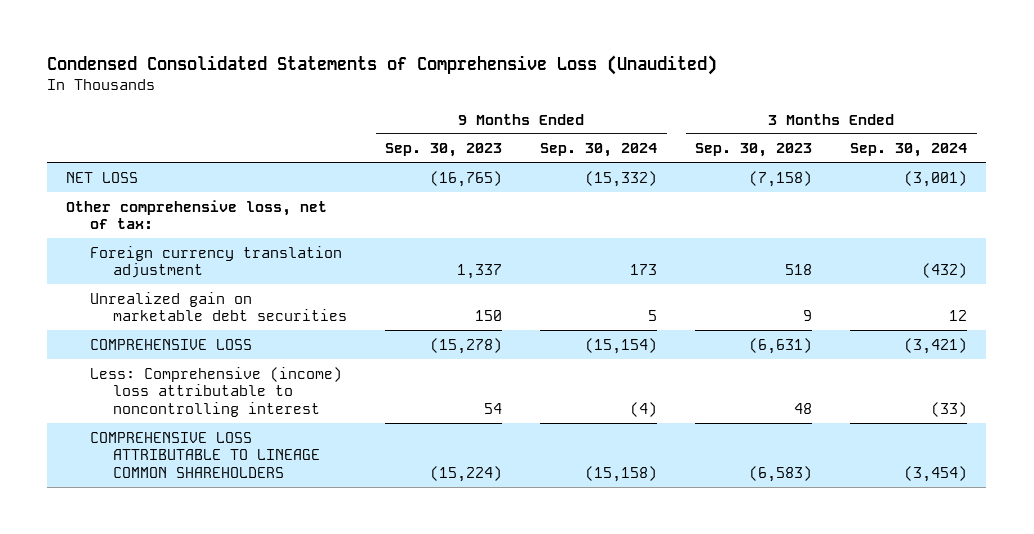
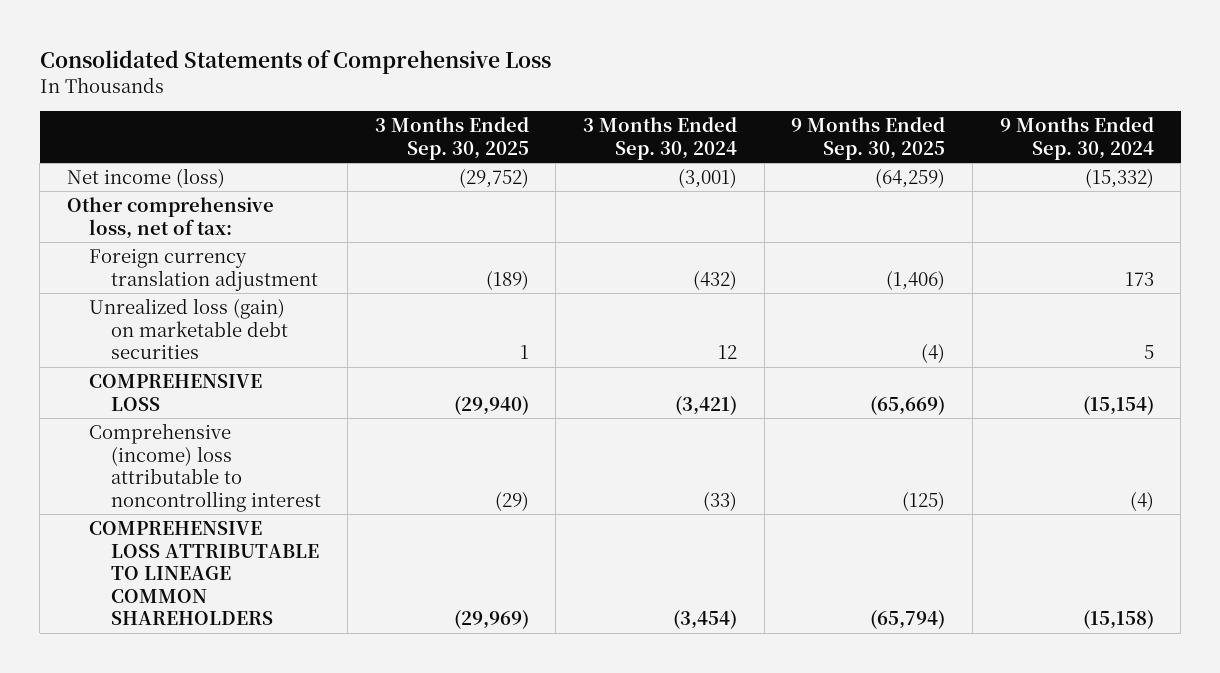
- Condensed Consolidated Statements of Comprehensive Loss (Unaudited)
+ Consolidated Statements of Comprehensive Loss
- | 9 Months Ended Sep. 30, 2023 | 9 Months Ended Sep. 30, 2024 | 3 Months Ended Sep. 30, 2023 | 3 Months Ended Sep. 30, 2024
+ | 3 Months Ended Sep. 30, 2025 | 3 Months Ended Sep. 30, 2024 | 9 Months Ended Sep. 30, 2025 | 9 Months Ended Sep. 30, 2024
- NET LOSS | (16,765) | (15,332) | (7,158) | (3,001)
+ Net income (loss) | (29,752) | (3,001) | (64,259) | (15,332)
- Unrealized gain on marketable debt securities | 150 | 5 | 9 | 12
+ Unrealized loss (gain) on marketable debt securities | 1 | 12 | (4) | 5
- Less: Comprehensive (income) loss attributable to noncontrolling interest | 54 | (4) | 48 | (33)
+ Comprehensive (income) loss attributable to noncontrolling interest | (29) | (33) | (125) | (4)

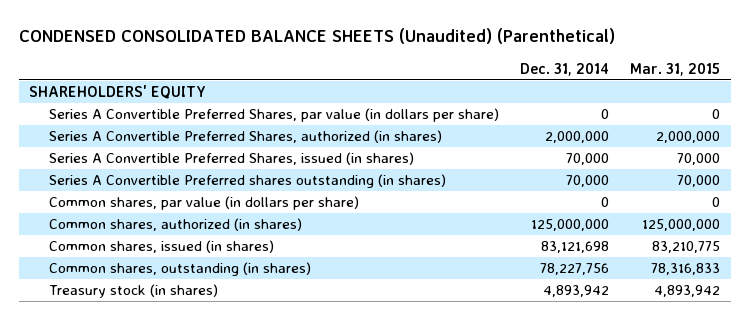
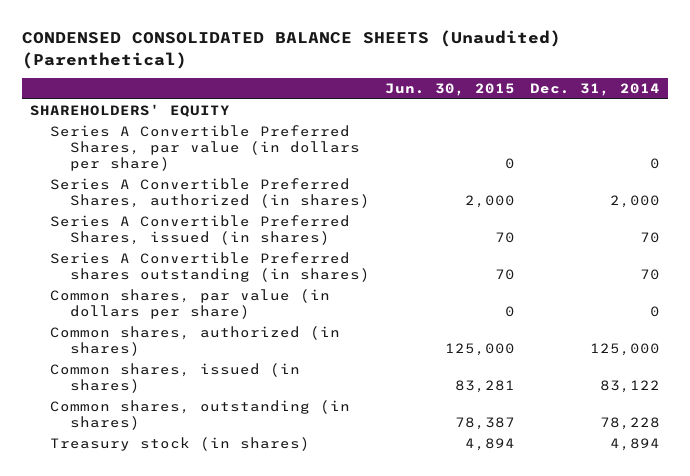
- | Dec. 31, 2014 | Mar. 31, 2015
+ | Jun. 30, 2015 | Dec. 31, 2014
- Series A Convertible Preferred Shares, authorized (in shares) | 2,000,000 | 2,000,000
- Series A Convertible Preferred Shares, issued (in shares) | 70,000 | 70,000
- Series A Convertible Preferred shares outstanding (in shares) | 70,000 | 70,000
+ Series A Convertible Preferred Shares, authorized (in shares) | 2,000 | 2,000
+ Series A Convertible Preferred Shares, issued (in shares) | 70 | 70
+ Series A Convertible Preferred shares outstanding (in shares) | 70 | 70
- Common shares, authorized (in shares) | 125,000,000 | 125,000,000
- Common shares, issued (in shares) | 83,121,698 | 83,210,775
- Common shares, outstanding (in shares) | 78,227,756 | 78,316,833
- Treasury stock (in shares) | 4,893,942 | 4,893,942
+ Common shares, authorized (in shares) | 125,000 | 125,000
+ Common shares, issued (in shares) | 83,281 | 83,122
+ Common shares, outstanding (in shares) | 78,387 | 78,228
+ Treasury stock (in shares) | 4,894 | 4,894

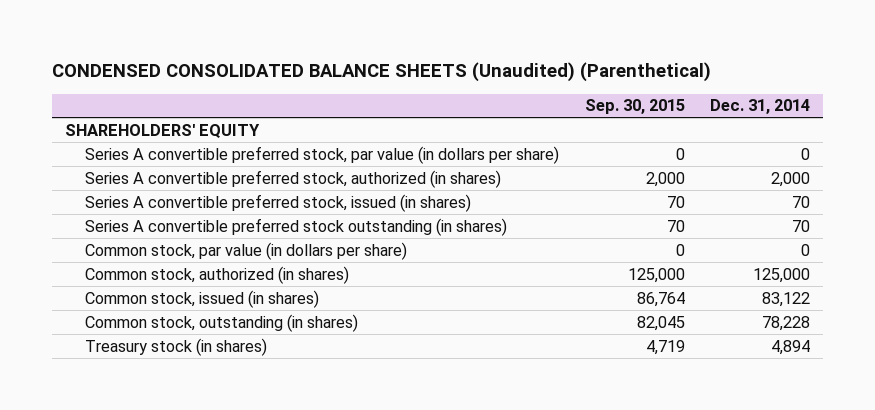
- | Jun. 30, 2015 | Dec. 31, 2014
+ | Sep. 30, 2015 | Dec. 31, 2014
- Series A Convertible Preferred Shares, par value (in dollars per share) | 0 | 0
- Series A Convertible Preferred Shares, authorized (in shares) | 2,000 | 2,000
- Series A Convertible Preferred Shares, issued (in shares) | 70 | 70
- Series A Convertible Preferred shares outstanding (in shares) | 70 | 70
- Common shares, par value (in dollars per share) | 0 | 0
- Common shares, authorized (in shares) | 125,000 | 125,000
- Common shares, issued (in shares) | 83,281 | 83,122
- Common shares, outstanding (in shares) | 78,387 | 78,228
+ Series A convertible preferred stock, par value (in dollars per share) | 0 | 0
+ Series A convertible preferred stock, authorized (in shares) | 2,000 | 2,000
+ Series A convertible preferred stock, issued (in shares) | 70 | 70
+ Series A convertible preferred stock outstanding (in shares) | 70 | 70
+ Common stock, par value (in dollars per share) | 0 | 0
+ Common stock, authorized (in shares) | 125,000 | 125,000
+ Common stock, issued (in shares) | 86,764 | 83,122
+ Common stock, outstanding (in shares) | 82,045 | 78,228

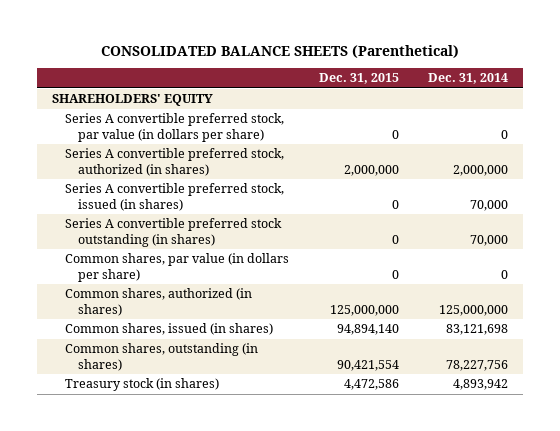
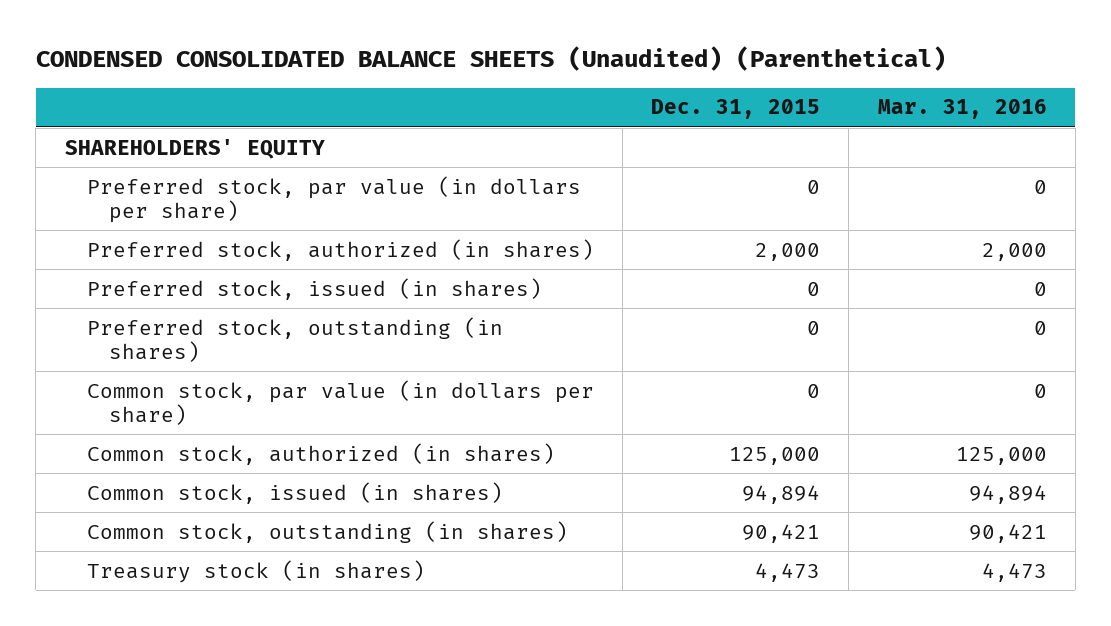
- CONSOLIDATED BALANCE SHEETS (Parenthetical)
+ CONDENSED CONSOLIDATED BALANCE SHEETS (Unaudited) (Parenthetical)
- | Dec. 31, 2015 | Dec. 31, 2014
+ | Dec. 31, 2015 | Mar. 31, 2016
- Series A convertible preferred stock, par value (in dollars per share) | 0 | 0
- Series A convertible preferred stock, authorized (in shares) | 2,000,000 | 2,000,000
- Series A convertible preferred stock, issued (in shares) | 0 | 70,000
- Series A convertible preferred stock outstanding (in shares) | 0 | 70,000
- Common shares, par value (in dollars per share) | 0 | 0
- Common shares, authorized (in shares) | 125,000,000 | 125,000,000
- Common shares, issued (in shares) | 94,894,140 | 83,121,698
- Common shares, outstanding (in shares) | 90,421,554 | 78,227,756
- Treasury stock (in shares) | 4,472,586 | 4,893,942
+ Preferred stock, par value (in dollars per share) | 0 | 0
+ Preferred stock, authorized (in shares) | 2,000 | 2,000
+ Preferred stock, issued (in shares) | 0 | 0
+ Preferred stock, outstanding (in shares) | 0 | 0
+ Common stock, par value (in dollars per share) | 0 | 0
+ Common stock, authorized (in shares) | 125,000 | 125,000
+ Common stock, issued (in shares) | 94,894 | 94,894
+ Common stock, outstanding (in shares) | 90,421 | 90,421
+ Treasury stock (in shares) | 4,473 | 4,473

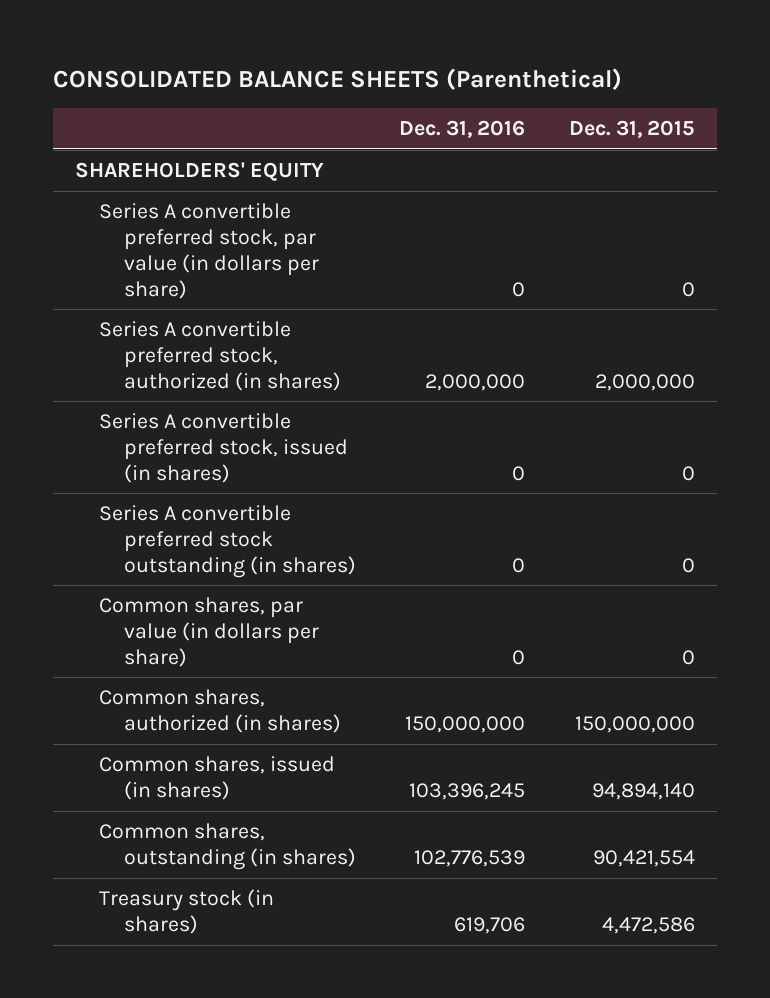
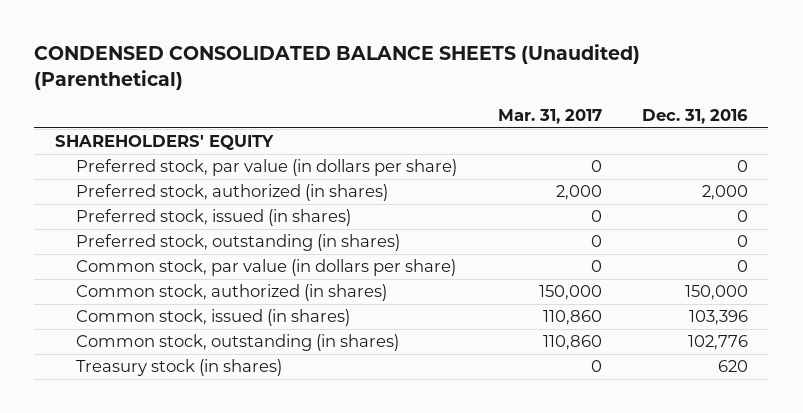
- CONSOLIDATED BALANCE SHEETS (Parenthetical)
+ CONDENSED CONSOLIDATED BALANCE SHEETS (Unaudited) (Parenthetical)
- | Dec. 31, 2016 | Dec. 31, 2015
+ | Mar. 31, 2017 | Dec. 31, 2016
- Series A convertible preferred stock, par value (in dollars per share) | 0 | 0
- Series A convertible preferred stock, authorized (in shares) | 2,000,000 | 2,000,000
- Series A convertible preferred stock, issued (in shares) | 0 | 0
- Series A convertible preferred stock outstanding (in shares) | 0 | 0
- Common shares, par value (in dollars per share) | 0 | 0
- Common shares, authorized (in shares) | 150,000,000 | 150,000,000
- Common shares, issued (in shares) | 103,396,245 | 94,894,140
- Common shares, outstanding (in shares) | 102,776,539 | 90,421,554
- Treasury stock (in shares) | 619,706 | 4,472,586
+ Preferred stock, par value (in dollars per share) | 0 | 0
+ Preferred stock, authorized (in shares) | 2,000 | 2,000
+ Preferred stock, issued (in shares) | 0 | 0
+ Preferred stock, outstanding (in shares) | 0 | 0
+ Common stock, par value (in dollars per share) | 0 | 0
+ Common stock, authorized (in shares) | 150,000 | 150,000
+ Common stock, issued (in shares) | 110,860 | 103,396
+ Common stock, outstanding (in shares) | 110,860 | 102,776
+ Treasury stock (in shares) | 0 | 620

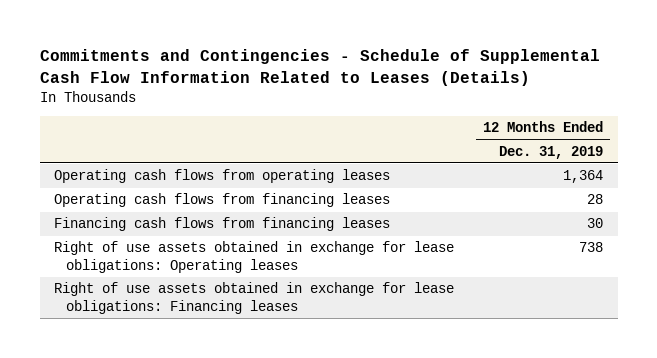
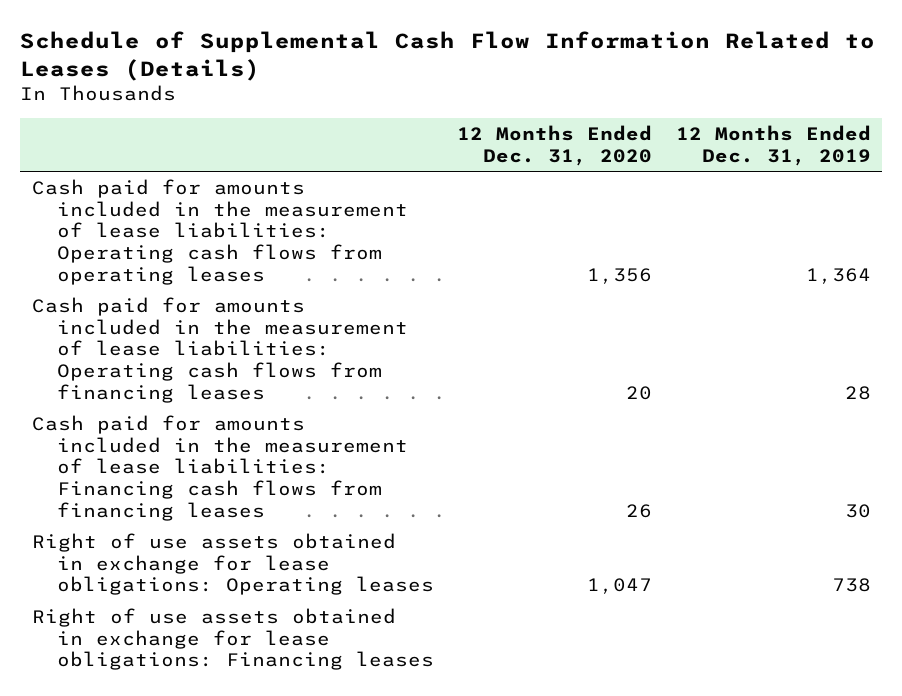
- Commitments and Contingencies - Schedule of Supplemental Cash Flow Information Related to Leases (Details)
+ Schedule of Supplemental Cash Flow Information Related to Leases (Details)
- | 12 Months Ended Dec. 31, 2019
+ | 12 Months Ended Dec. 31, 2020 | 12 Months Ended Dec. 31, 2019
- Operating cash flows from operating leases | 1,364
- Operating cash flows from financing leases | 28
- Financing cash flows from financing leases | 30
+ Cash paid for amounts included in the measurement of lease liabilities: Operating cash flows from operating leases | 1,356 | 1,364
+ Cash paid for amounts included in the measurement of lease liabilities: Operating cash flows from financing leases | 20 | 28
+ Cash paid for amounts included in the measurement of lease liabilities: Financing cash flows from financing leases | 26 | 30

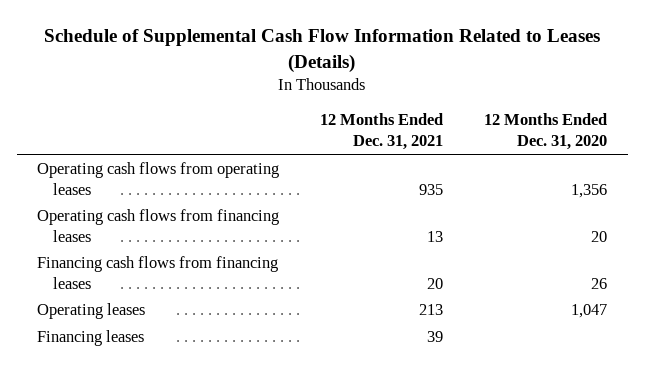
- | 12 Months Ended Dec. 31, 2020 | 12 Months Ended Dec. 31, 2019
+ | 12 Months Ended Dec. 31, 2021 | 12 Months Ended Dec. 31, 2020
- Cash paid for amounts included in the measurement of lease liabilities: Operating cash flows from operating leases | 1,356 | 1,364
- Cash paid for amounts included in the measurement of lease liabilities: Operating cash flows from financing leases | 20 | 28
- Cash paid for amounts included in the measurement of lease liabilities: Financing cash flows from financing leases | 26 | 30
- Right of use assets obtained in exchange for lease obligations: Operating leases | 1,047 | 738
- Right of use assets obtained in exchange for lease obligations: Financing leases
+ Operating cash flows from operating leases | 935 | 1,356
+ Operating cash flows from financing leases | 13 | 20
+ Financing cash flows from financing leases | 20 | 26
+ Operating leases | 213 | 1,047
+ Financing leases | 39 |

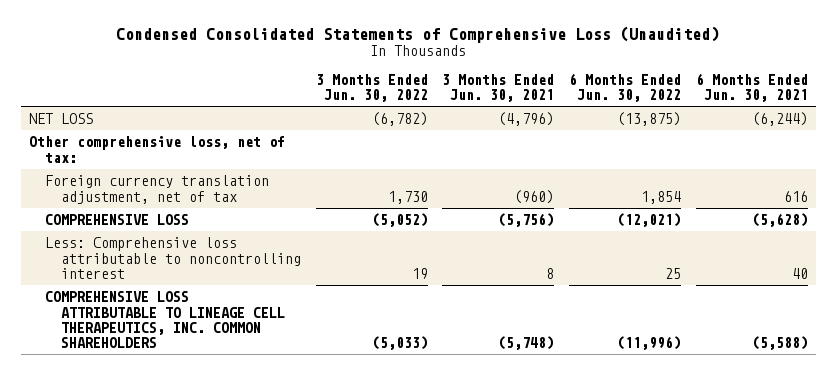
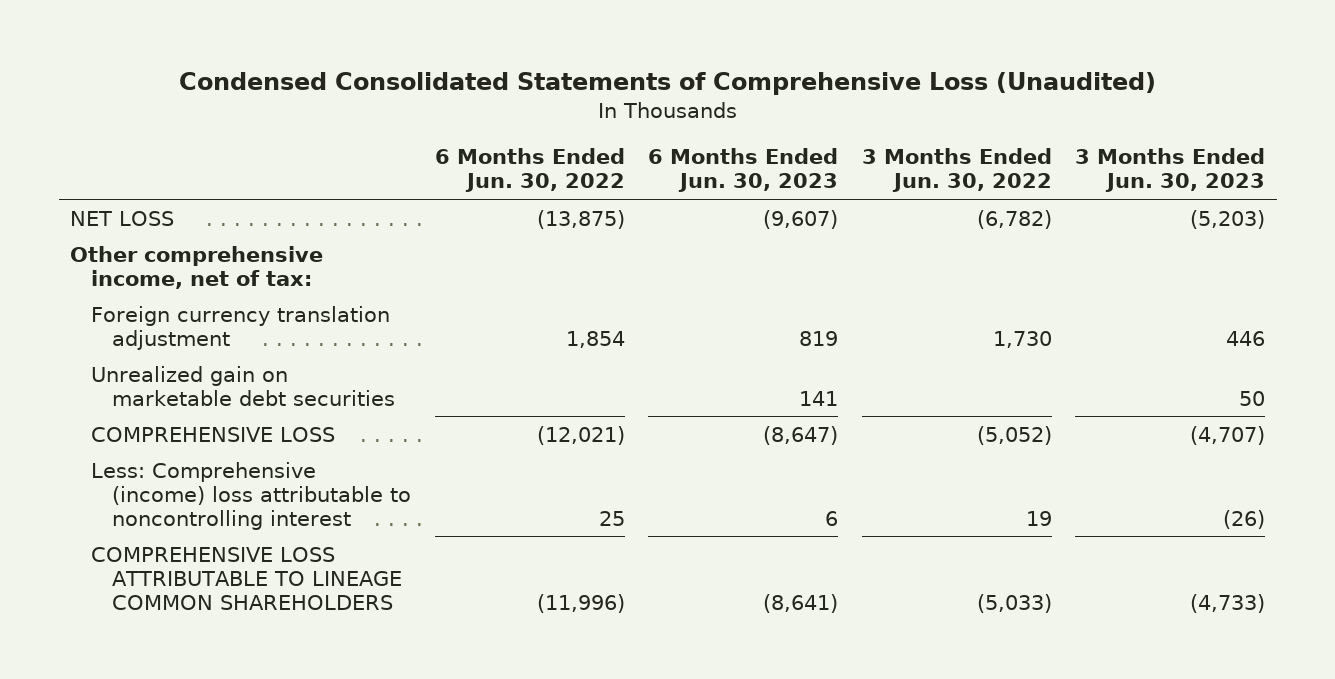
- | 3 Months Ended Jun. 30, 2022 | 3 Months Ended Jun. 30, 2021 | 6 Months Ended Jun. 30, 2022 | 6 Months Ended Jun. 30, 2021
+ | 6 Months Ended Jun. 30, 2022 | 6 Months Ended Jun. 30, 2023 | 3 Months Ended Jun. 30, 2022 | 3 Months Ended Jun. 30, 2023
- Other comprehensive loss, net of tax:
- Foreign currency translation adjustment, net of tax | 1,730 | (960) | 1,854 | 616
+ Other comprehensive income, net of tax:
+ Foreign currency translation adjustment | 1,854 | 819 | 1,730 | 446
+ Unrealized gain on marketable debt securities | | 141 | | 50
- Less: Comprehensive loss attributable to noncontrolling interest | 19 | 8 | 25 | 40
- COMPREHENSIVE LOSS ATTRIBUTABLE TO LINEAGE CELL THERAPEUTICS, INC. COMMON SHAREHOLDERS | (5,033) | (5,748) | (11,996) | (5,588)
+ Less: Comprehensive (income) loss attributable to noncontrolling interest | 25 | 6 | 19 | (26)
+ COMPREHENSIVE LOSS ATTRIBUTABLE TO LINEAGE COMMON SHAREHOLDERS | (11,996) | (8,641) | (5,033) | (4,733)

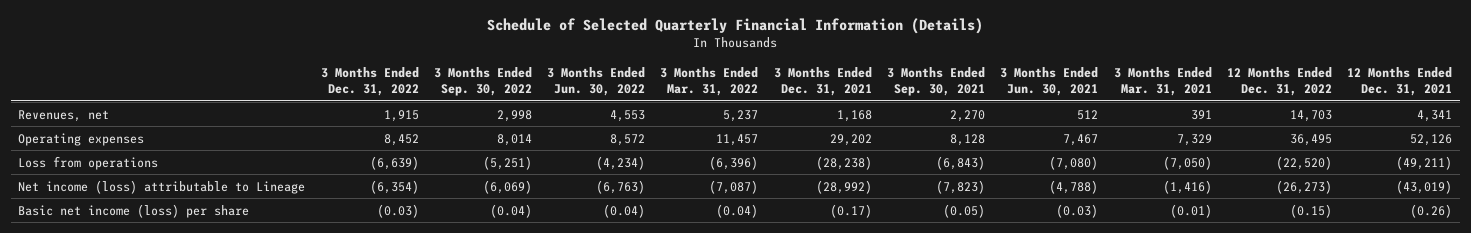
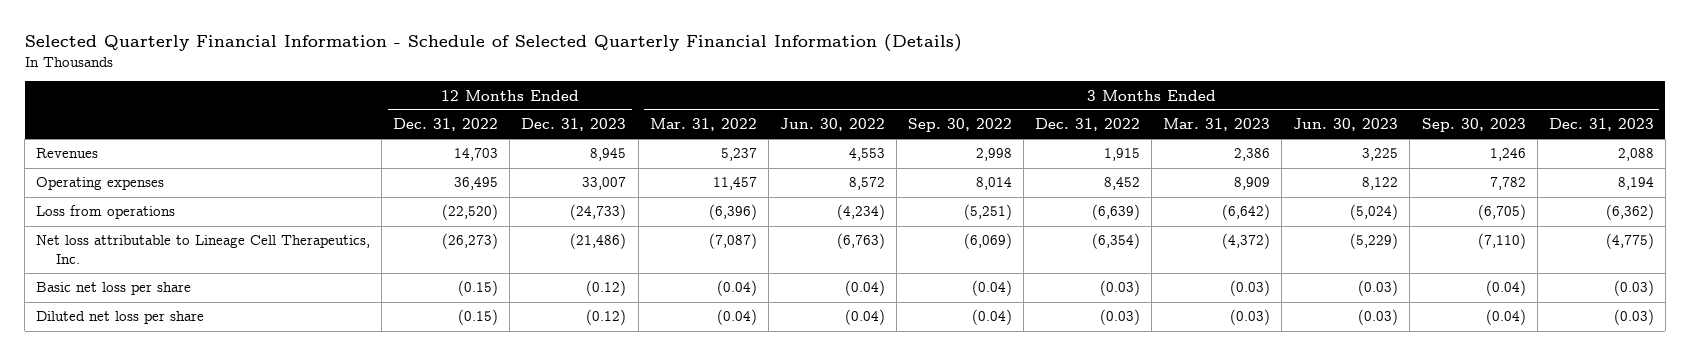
- Schedule of Selected Quarterly Financial Information (Details)
+ Selected Quarterly Financial Information - Schedule of Selected Quarterly Financial Information (Details)
- | 3 Months Ended Dec. 31, 2022 | 3 Months Ended Sep. 30, 2022 | 3 Months Ended Jun. 30, 2022 | 3 Months Ended Mar. 31, 2022 | 3 Months Ended Dec. 31, 2021 | 3 Months Ended Sep. 30, 2021 | 3 Months Ended Jun. 30, 2021 | 3 Months Ended Mar. 31, 2021 | 12 Months Ended Dec. 31, 2022 | 12 Months Ended Dec. 31, 2021
+ | 12 Months Ended Dec. 31, 2022 | 12 Months Ended Dec. 31, 2023 | 3 Months Ended Mar. 31, 2022 | 3 Months Ended Jun. 30, 2022 | 3 Months Ended Sep. 30, 2022 | 3 Months Ended Dec. 31, 2022 | 3 Months Ended Mar. 31, 2023 | 3 Months Ended Jun. 30, 2023 | 3 Months Ended Sep. 30, 2023 | 3 Months Ended Dec. 31, 2023
- Revenues, net | 1,915 | 2,998 | 4,553 | 5,237 | 1,168 | 2,270 | 512 | 391 | 14,703 | 4,341
+ Revenues | 14,703 | 8,945 | 5,237 | 4,553 | 2,998 | 1,915 | 2,386 | 3,225 | 1,246 | 2,088
- Net income (loss) attributable to Lineage | (6,354) | (6,069) | (6,763) | (7,087) | (28,992) | (7,823) | (4,788) | (1,416) | (26,273) | (43,019)
- Basic net income (loss) per share | (0.03) | (0.04) | (0.04) | (0.04) | (0.17) | (0.05) | (0.03) | (0.01) | (0.15) | (0.26)
+ Net loss attributable to Lineage Cell Therapeutics, Inc. | (26,273) | (21,486) | (7,087) | (6,763) | (6,069) | (6,354) | (4,372) | (5,229) | (7,110) | (4,775)
+ Basic net loss per share | (0.15) | (0.12) | (0.04) | (0.04) | (0.04) | (0.03) | (0.03) | (0.03) | (0.04) | (0.03)
+ Diluted net loss per share | (0.15) | (0.12) | (0.04) | (0.04) | (0.04) | (0.03) | (0.03) | (0.03) | (0.04) | (0.03)

